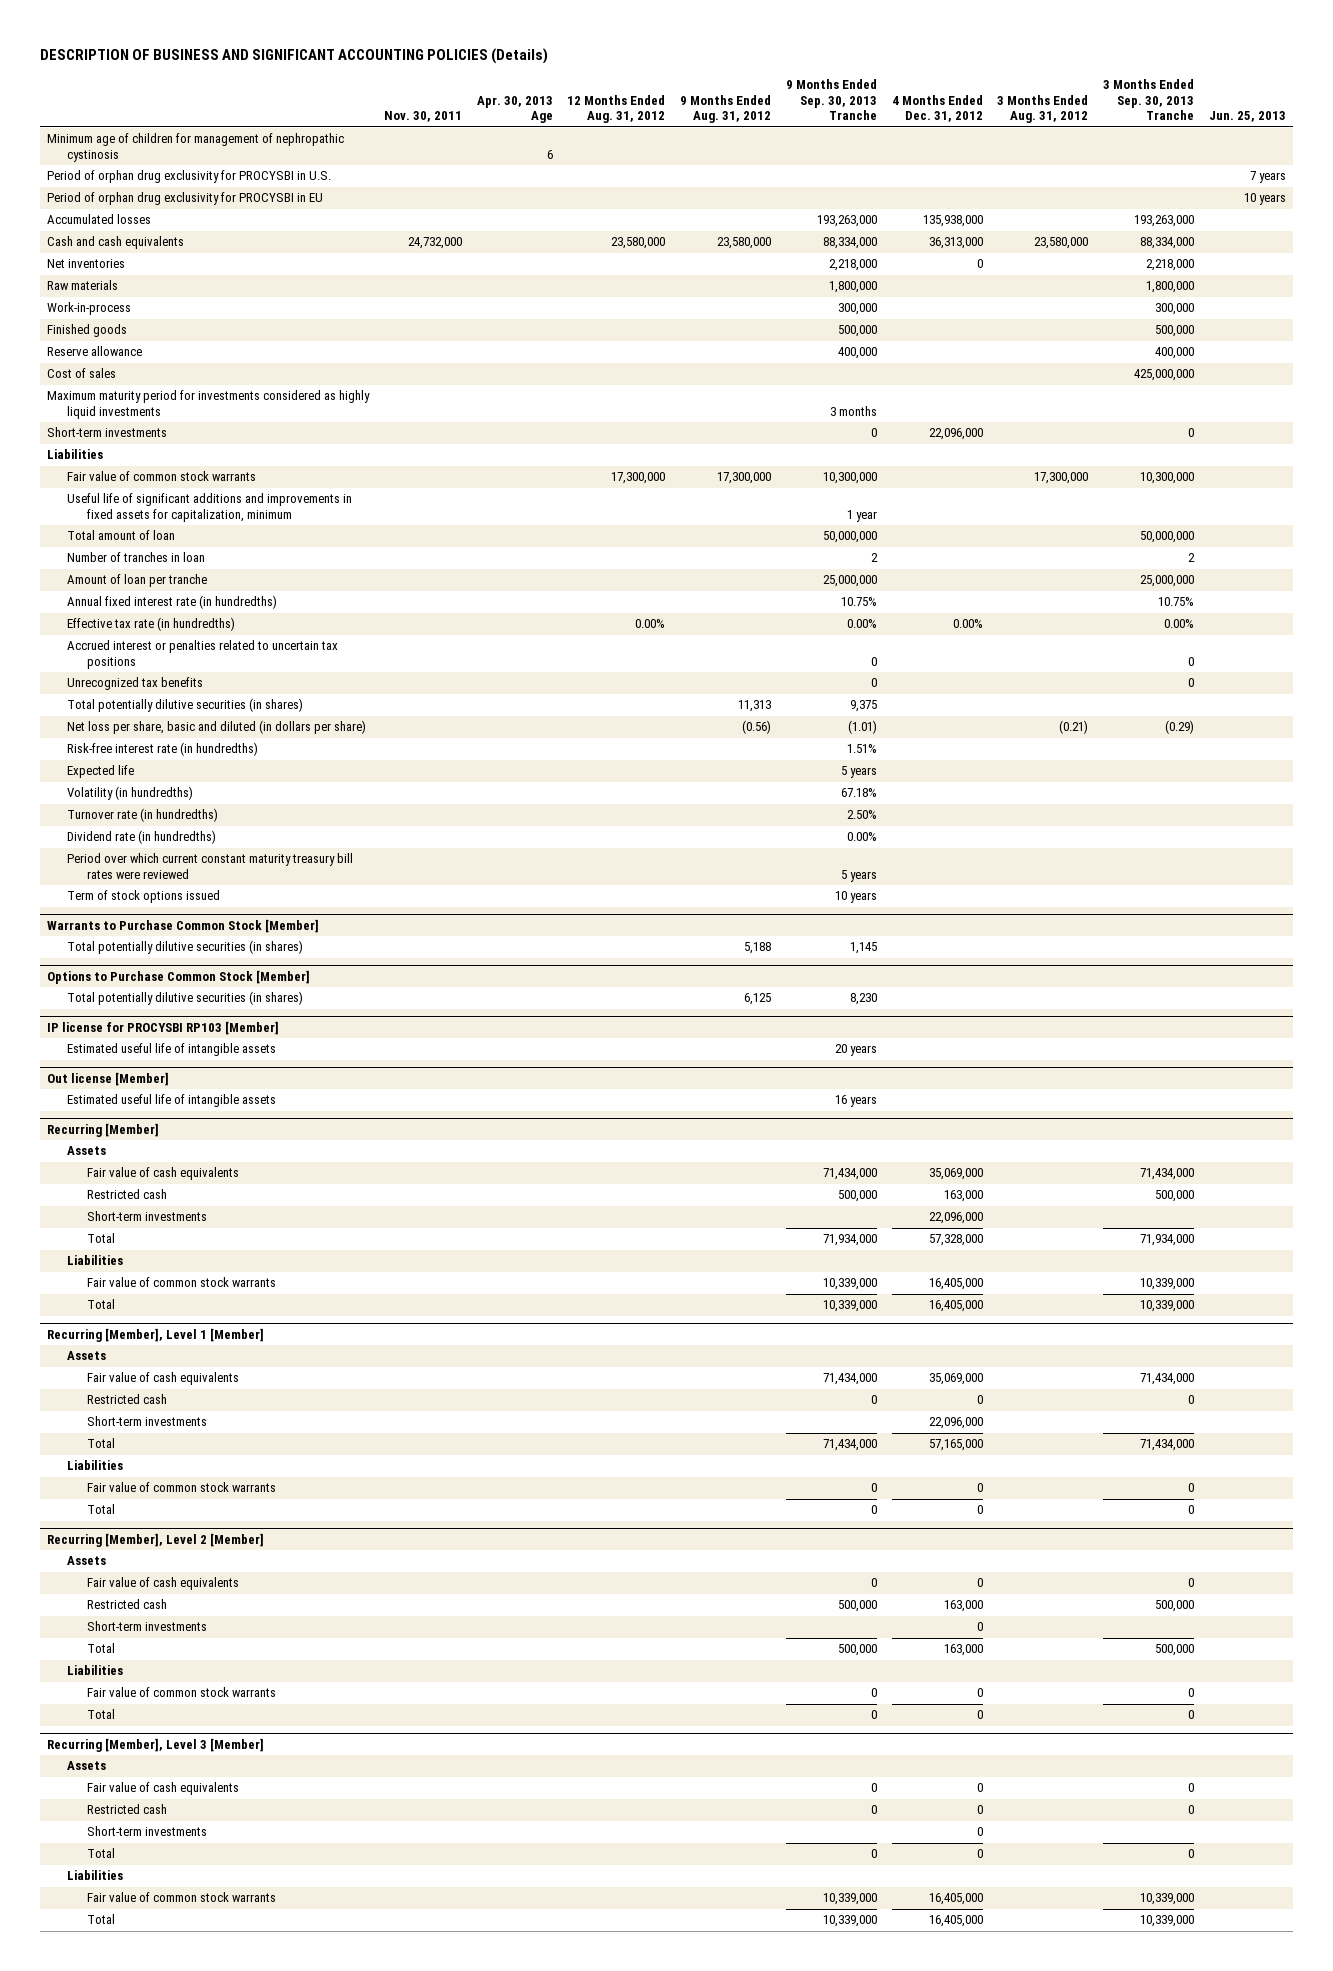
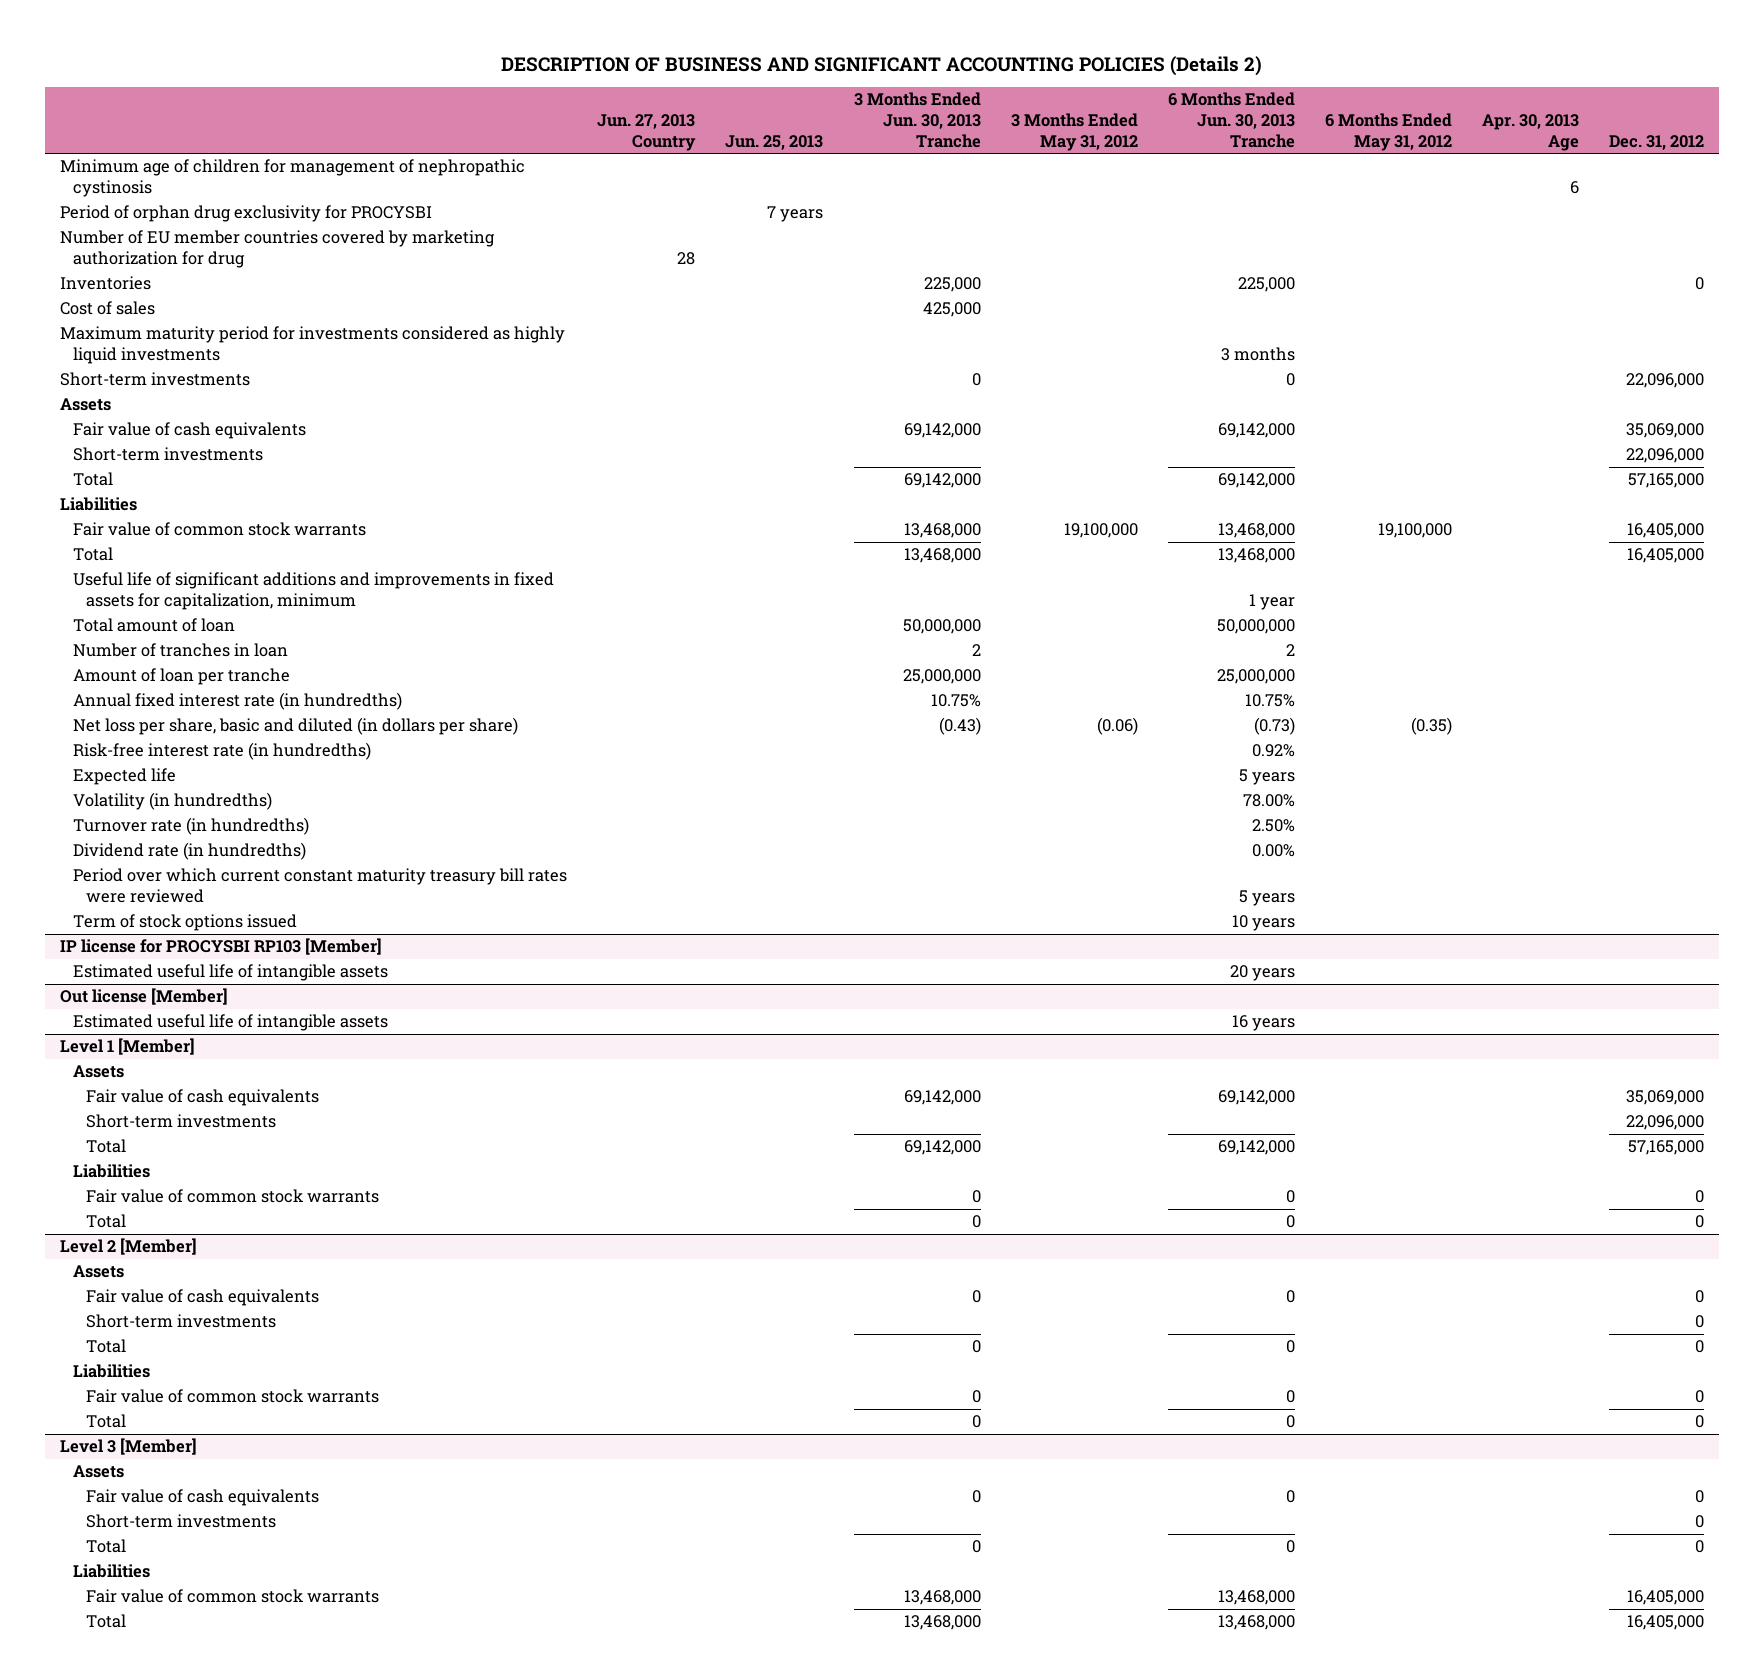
- DESCRIPTION OF BUSINESS AND SIGNIFICANT ACCOUNTING POLICIES (Details)
+ DESCRIPTION OF BUSINESS AND SIGNIFICANT ACCOUNTING POLICIES (Details 2)
- | Nov. 30, 2011 | Apr. 30, 2013 Age | 12 Months Ended Aug. 31, 2012 | 9 Months Ended Aug. 31, 2012 | 9 Months Ended Sep. 30, 2013 Tranche | 4 Months Ended Dec. 31, 2012 | 3 Months Ended Aug. 31, 2012 | 3 Months Ended Sep. 30, 2013 Tranche | Jun. 25, 2013
+ | Jun. 27, 2013 Country | Jun. 25, 2013 | 3 Months Ended Jun. 30, 2013 Tranche | 3 Months Ended May 31, 2012 | 6 Months Ended Jun. 30, 2013 Tranche | 6 Months Ended May 31, 2012 | Apr. 30, 2013 Age | Dec. 31, 2012
- Period of orphan drug exclusivity for PROCYSBI in U.S. | | | | | | | | | 7 years
- Period of orphan drug exclusivity for PROCYSBI in EU | | | | | | | | | 10 years
- Accumulated losses | | | | | 193,263,000 | 135,938,000 | | 193,263,000 |
- Cash and cash equivalents | 24,732,000 | | 23,580,000 | 23,580,000 | 88,334,000 | 36,313,000 | 23,580,000 | 88,334,000 |
- Net inventories | | | | | 2,218,000 | 0 | | 2,218,000 |
- Raw materials | | | | | 1,800,000 | | | 1,800,000 |
- Work-in-process | | | | | 300,000 | | | 300,000 |
- Finished goods | | | | | 500,000 | | | 500,000 |
- Reserve allowance | | | | | 400,000 | | | 400,000 |
+ Period of orphan drug exclusivity for PROCYSBI | | 7 years | | | | | |
+ Number of EU member countries covered by marketing authorization for drug | 28 | | | | | | |
+ Inventories | | | 225,000 | | 225,000 | | | 0
+ Assets
+ Fair value of cash equivalents | | | 69,142,000 | | 69,142,000 | | | 35,069,000
+ Short-term investments | | | | | | | | 22,096,000
+ Total | | | 69,142,000 | | 69,142,000 | | | 57,165,000
+ Total | | | 13,468,000 | | 13,468,000 | | | 16,405,000
- Effective tax rate (in hundredths) | | | 0.00% | | 0.00% | 0.00% | | 0.00% |
- Accrued interest or penalties related to uncertain tax positions | | | | | 0 | | | 0 |
- Unrecognized tax benefits | | | | | 0 | | | 0 |
- Total potentially dilutive securities (in shares) | | | | 11,313 | 9,375 | | | |
- Warrants to Purchase Common Stock [Member]
- Total potentially dilutive securities (in shares) | | | | 5,188 | 1,145 | | | |
- Options to Purchase Common Stock [Member]
- Total potentially dilutive securities (in shares) | | | | 6,125 | 8,230 | | | |
- Recurring [Member]
- Assets
- Fair value of cash equivalents | | | | | 71,434,000 | 35,069,000 | | 71,434,000 |
- Restricted cash | | | | | 500,000 | 163,000 | | 500,000 |
- Short-term investments | | | | | | 22,096,000 | | |
- Total | | | | | 71,934,000 | 57,328,000 | | 71,934,000 |
- Liabilities
- Fair value of common stock warrants | | | | | 10,339,000 | 16,405,000 | | 10,339,000 |
- Total | | | | | 10,339,000 | 16,405,000 | | 10,339,000 |
- Recurring [Member], Level 1 [Member]
+ Level 1 [Member]
- Restricted cash | | | | | 0 | 0 | | 0 |
- Recurring [Member], Level 2 [Member]
+ Level 2 [Member]
- Restricted cash | | | | | 500,000 | 163,000 | | 500,000 |
- Recurring [Member], Level 3 [Member]
+ Level 3 [Member]
- Restricted cash | | | | | 0 | 0 | | 0 |

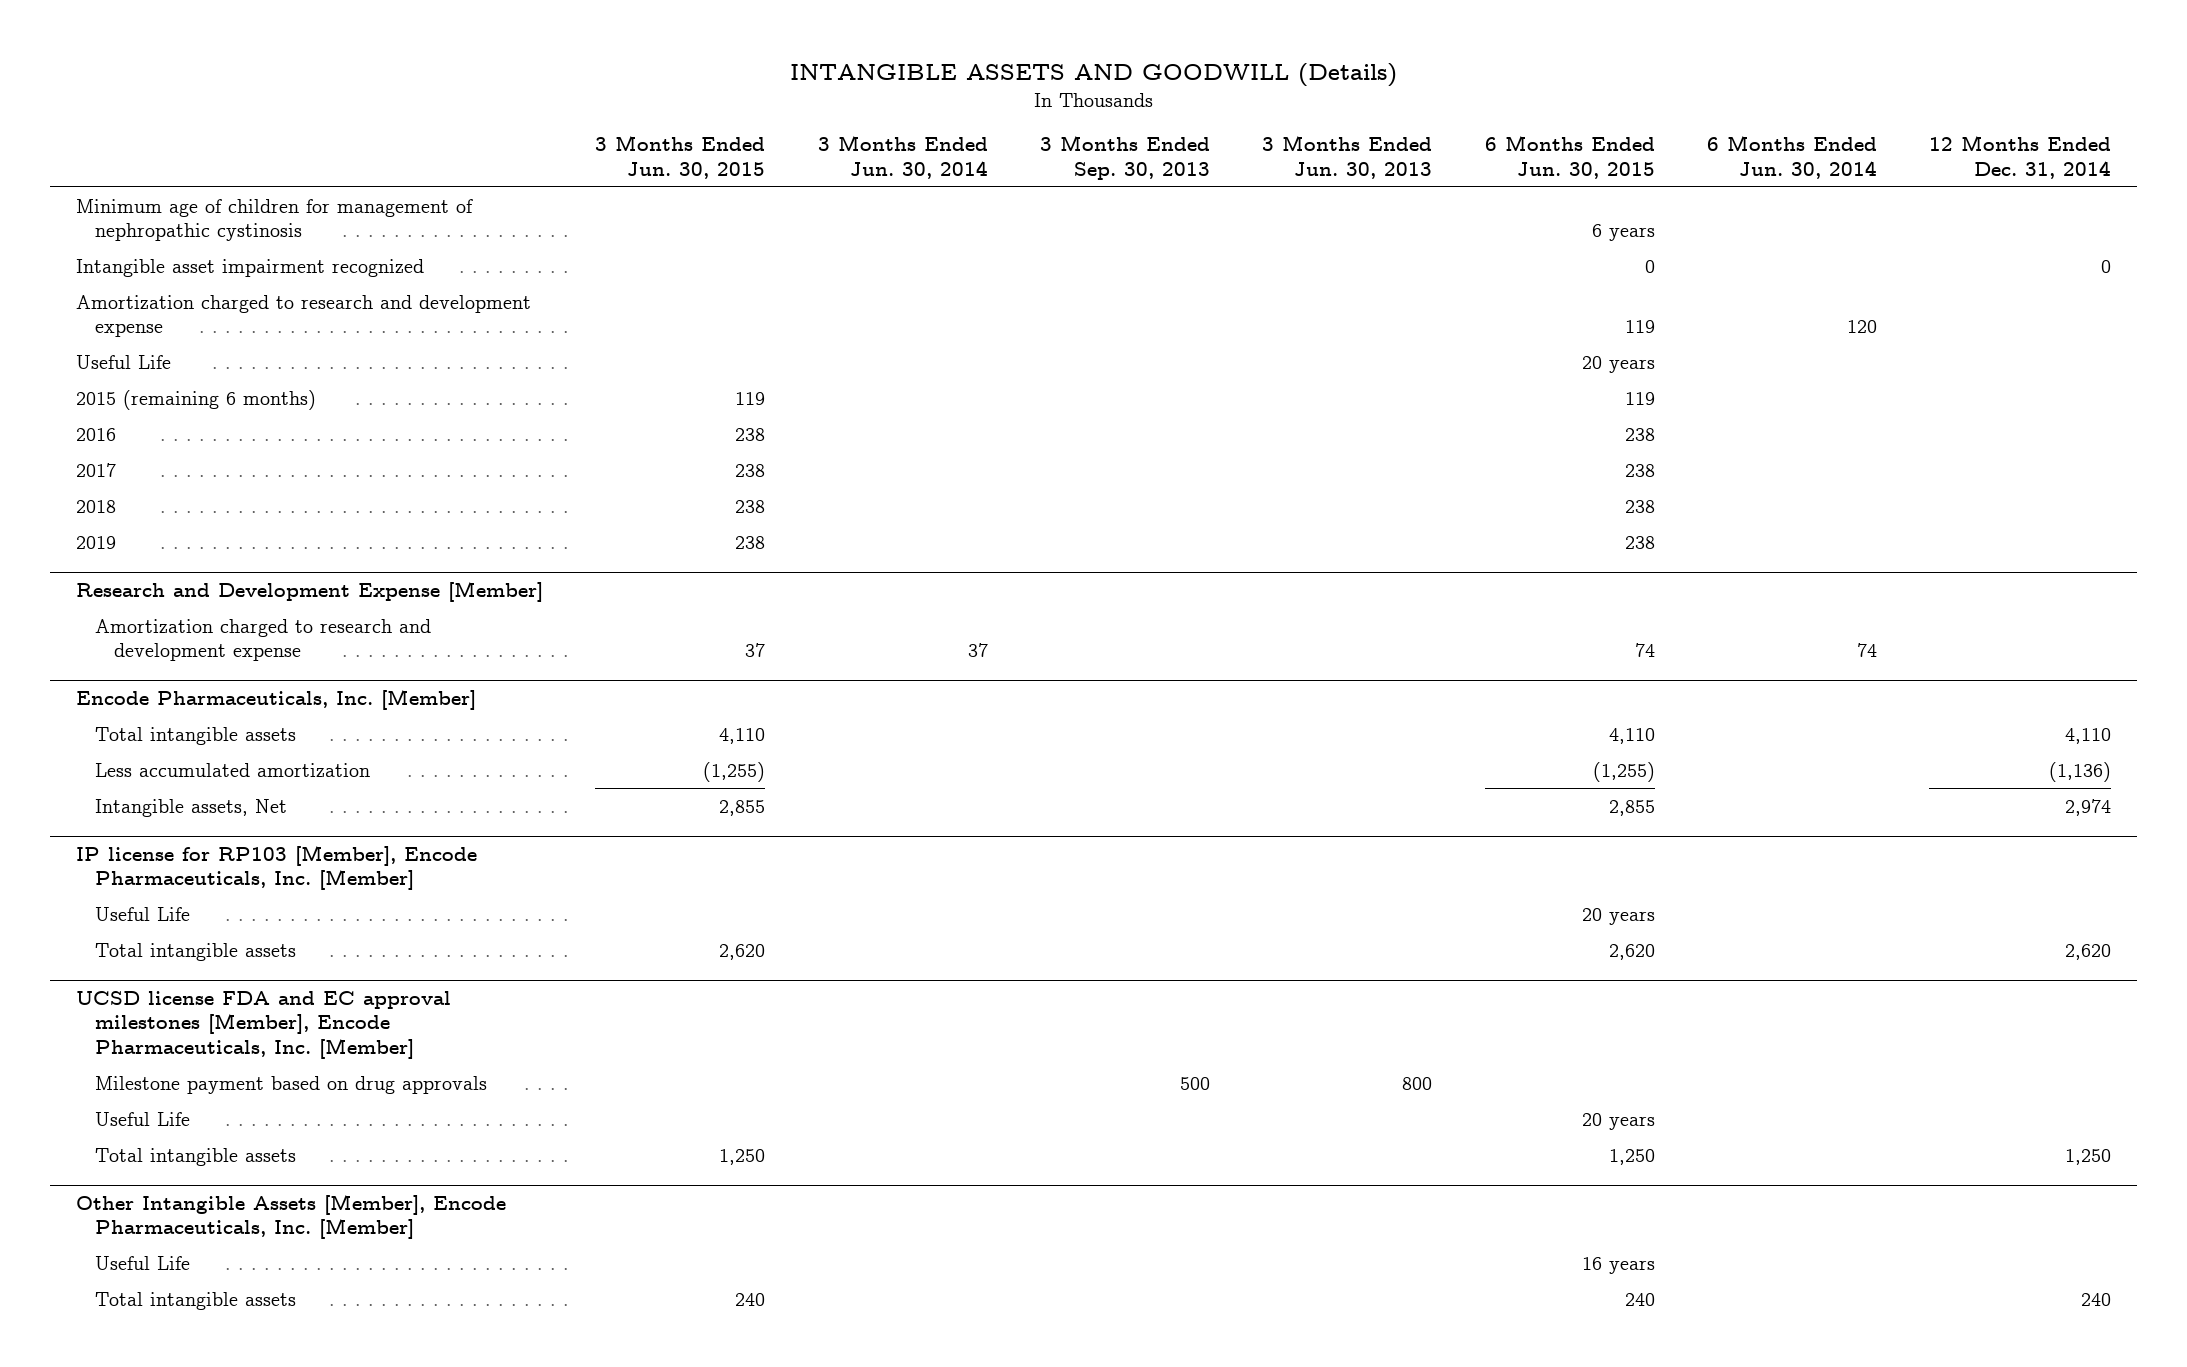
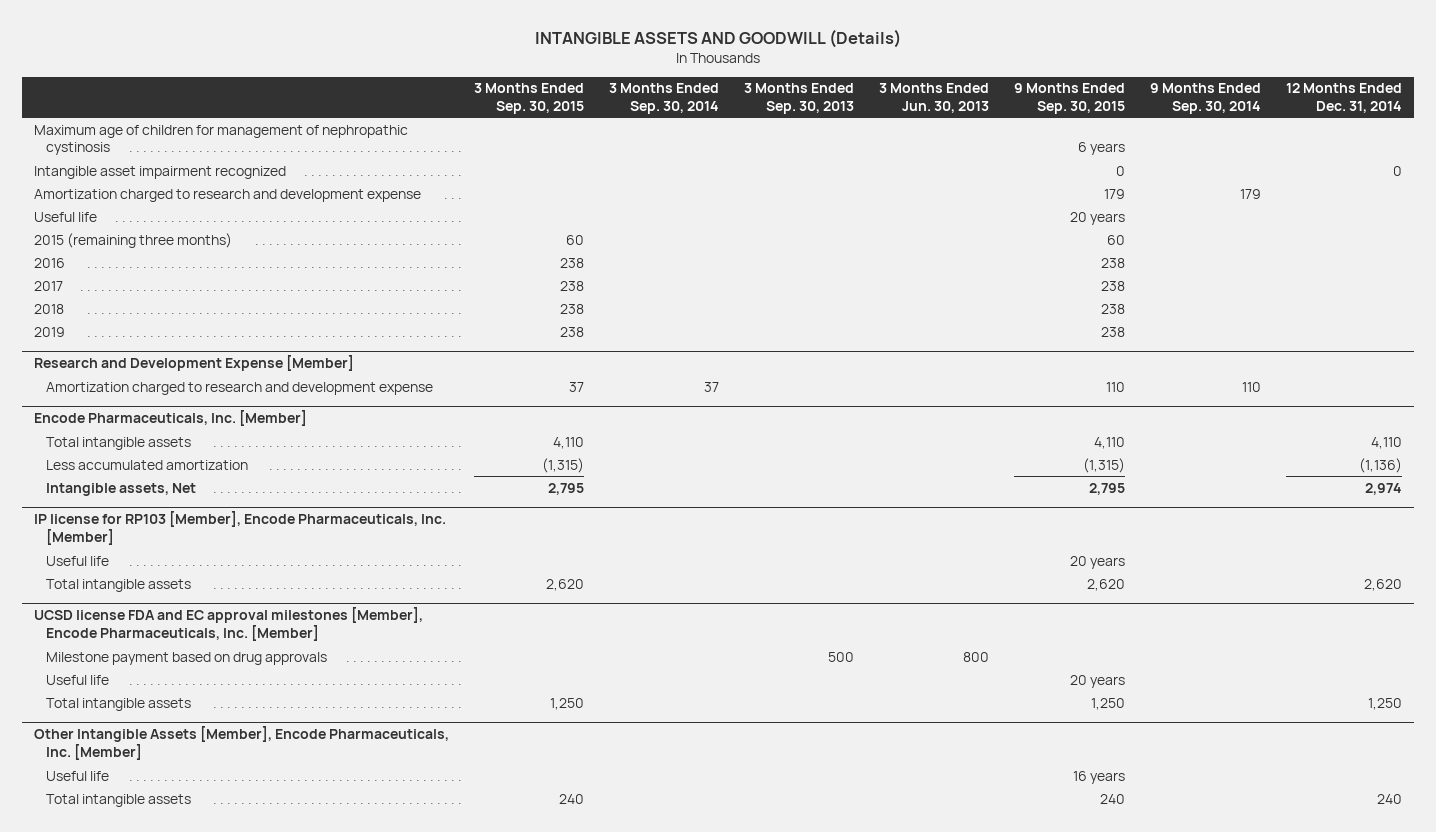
- | 3 Months Ended Jun. 30, 2015 | 3 Months Ended Jun. 30, 2014 | 3 Months Ended Sep. 30, 2013 | 3 Months Ended Jun. 30, 2013 | 6 Months Ended Jun. 30, 2015 | 6 Months Ended Jun. 30, 2014 | 12 Months Ended Dec. 31, 2014
+ | 3 Months Ended Sep. 30, 2015 | 3 Months Ended Sep. 30, 2014 | 3 Months Ended Sep. 30, 2013 | 3 Months Ended Jun. 30, 2013 | 9 Months Ended Sep. 30, 2015 | 9 Months Ended Sep. 30, 2014 | 12 Months Ended Dec. 31, 2014
- Minimum age of children for management of nephropathic cystinosis | | | | | 6 years | |
+ Maximum age of children for management of nephropathic cystinosis | | | | | 6 years | |
- Useful Life | | | | | 20 years | |
- 2015 (remaining 6 months) | 119 | | | | 119 | |
+ Useful life | | | | | 20 years | |
+ 2015 (remaining three months) | 60 | | | | 60 | |
@ IP license for RP103 [Member], Encode Pharmaceuticals, Inc. [Member]
- Useful Life | | | | | 20 years | |
+ Useful life | | | | | 20 years | |
@ UCSD license FDA and EC approval milestones [Member], Encode Pharmaceuticals, Inc. [Member]
- Useful Life | | | | | 20 years | |
+ Useful life | | | | | 20 years | |
@ Other Intangible Assets [Member], Encode Pharmaceuticals, Inc. [Member]
- Useful Life | | | | | 16 years | |
+ Useful life | | | | | 16 years | |

